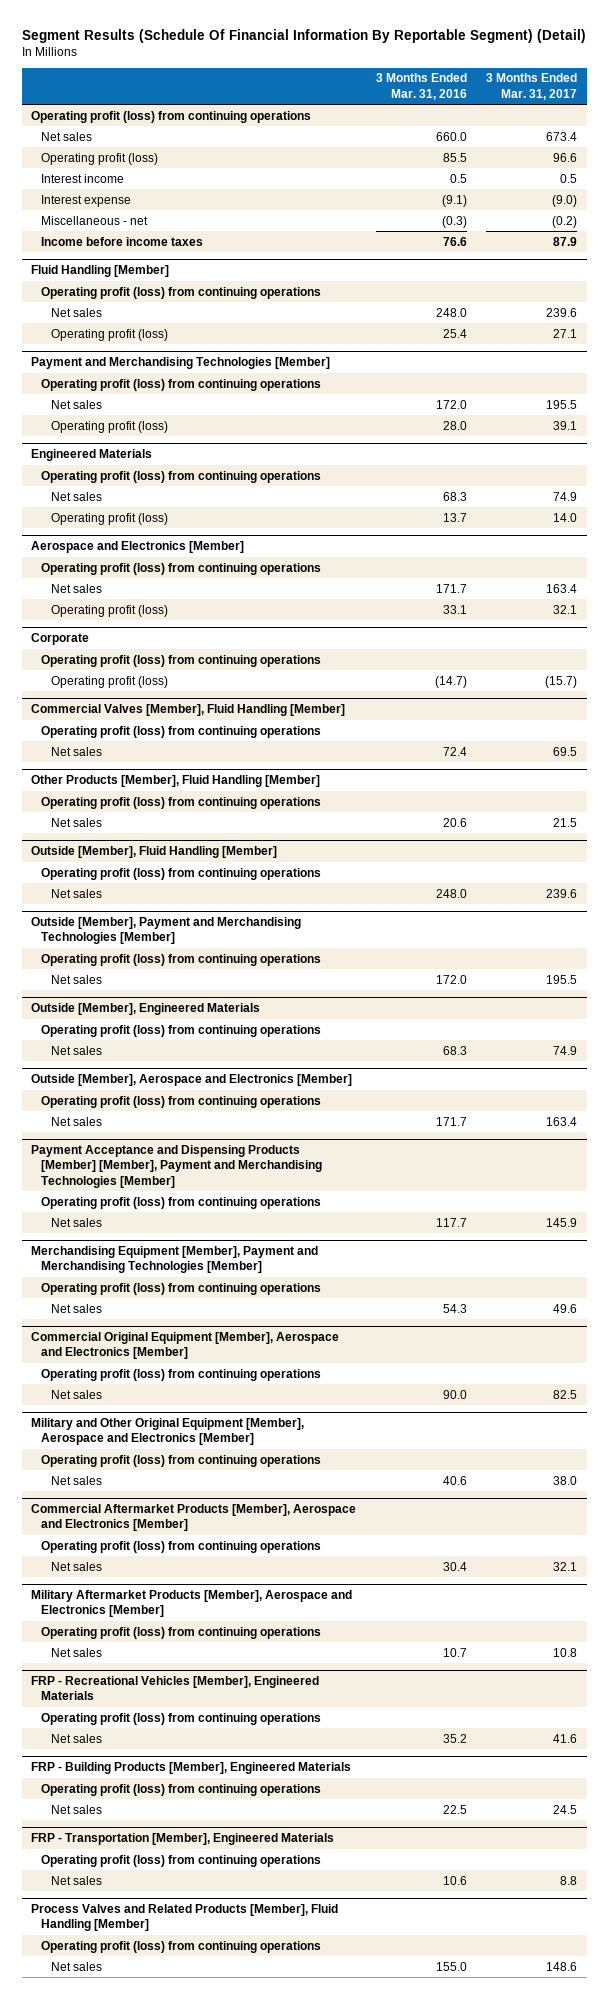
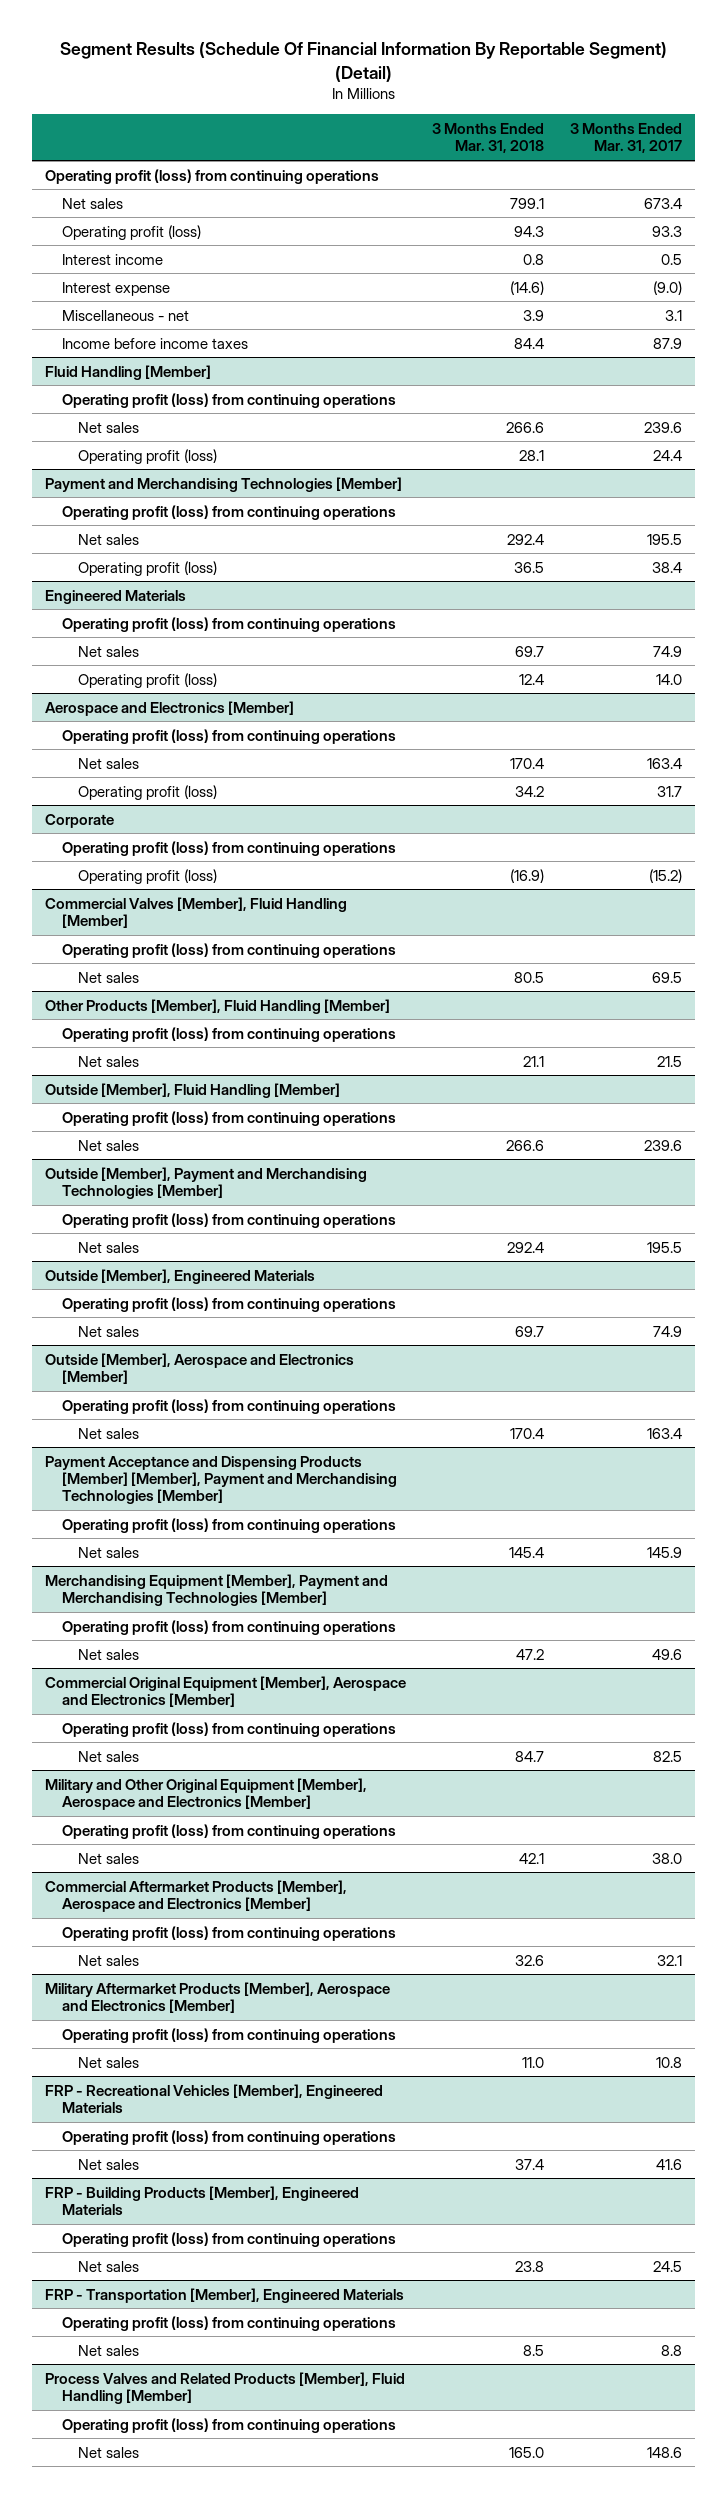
- | 3 Months Ended Mar. 31, 2016 | 3 Months Ended Mar. 31, 2017
+ | 3 Months Ended Mar. 31, 2018 | 3 Months Ended Mar. 31, 2017
- Operating profit (loss) | 85.5 | 96.6
+ Operating profit (loss) | 94.3 | 93.3
- Miscellaneous - net | (0.3) | (0.2)
+ Miscellaneous - net | 3.9 | 3.1
@ Fluid Handling [Member]
- Operating profit (loss) | 25.4 | 27.1
+ Operating profit (loss) | 28.1 | 24.4
@ Payment and Merchandising Technologies [Member]
- Operating profit (loss) | 28.0 | 39.1
+ Operating profit (loss) | 36.5 | 38.4
@ Aerospace and Electronics [Member]
- Operating profit (loss) | 33.1 | 32.1
+ Operating profit (loss) | 34.2 | 31.7
@ Corporate
- Operating profit (loss) | (14.7) | (15.7)
+ Operating profit (loss) | (16.9) | (15.2)

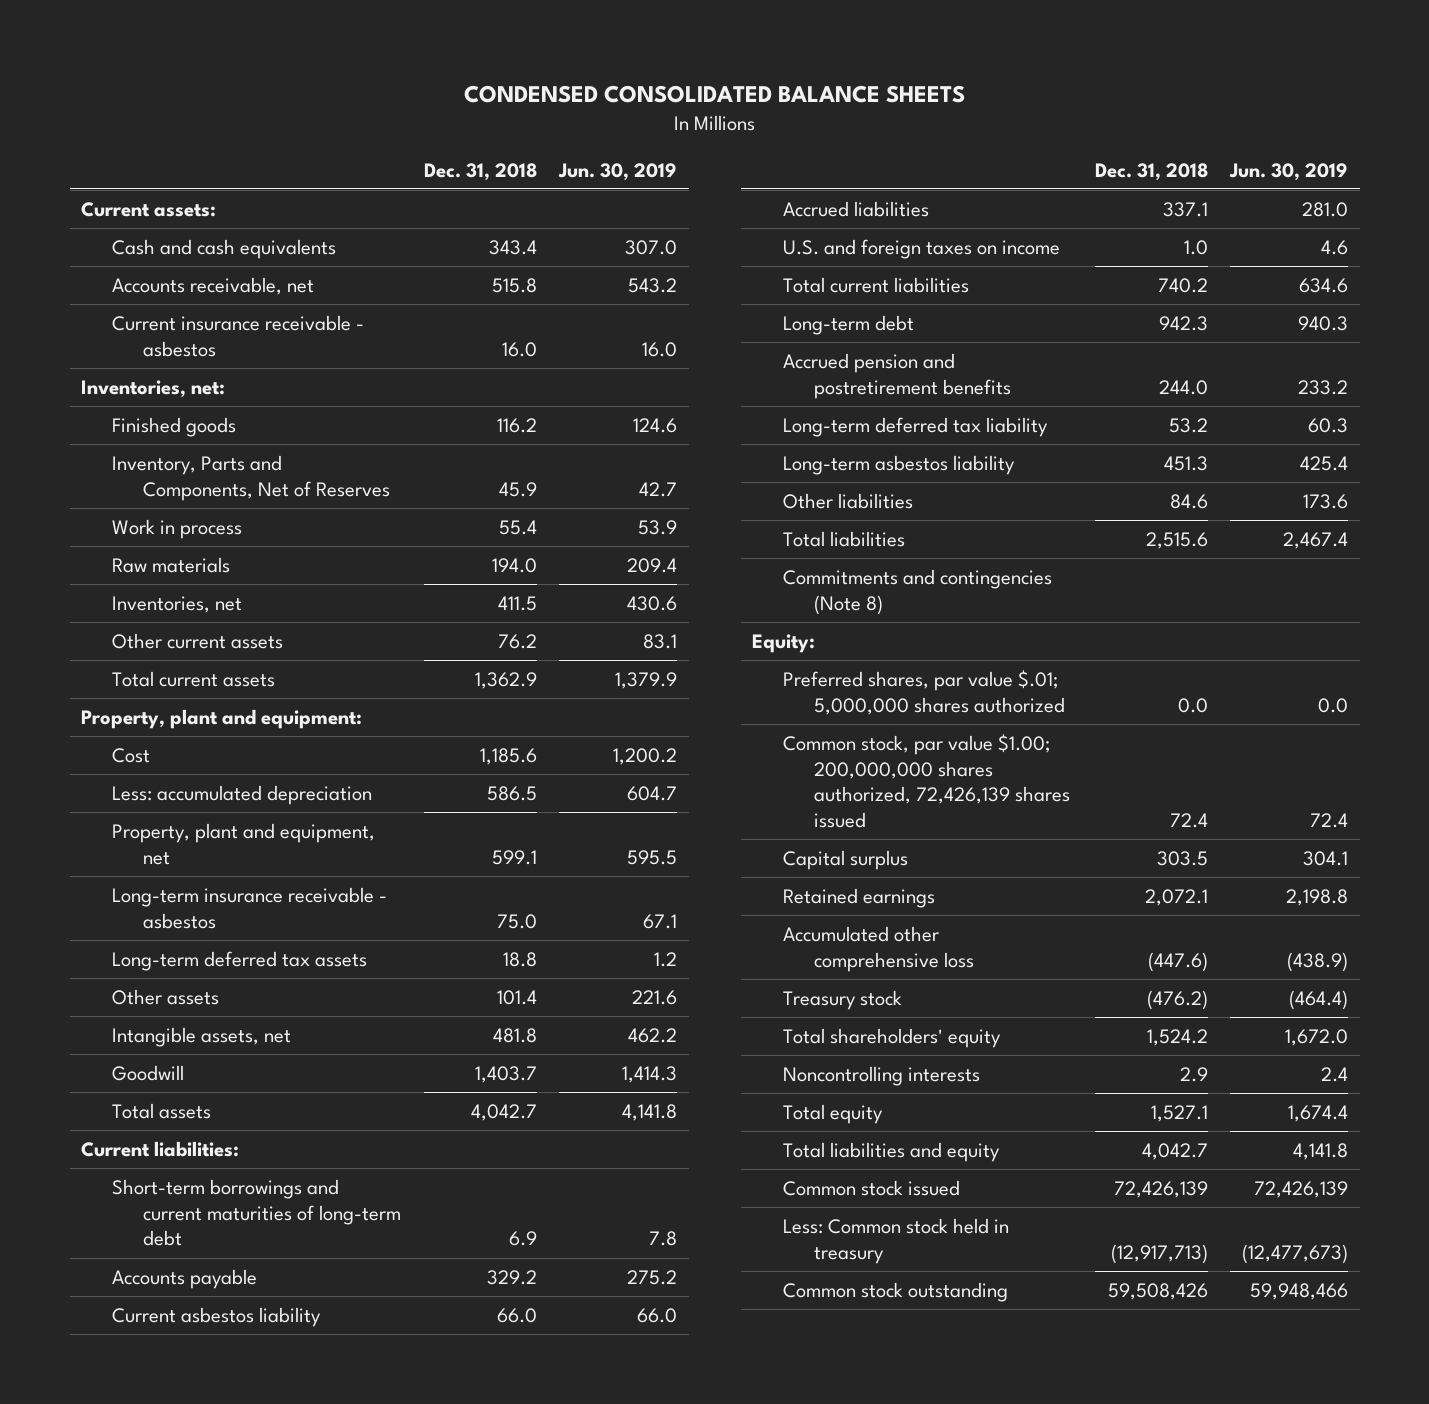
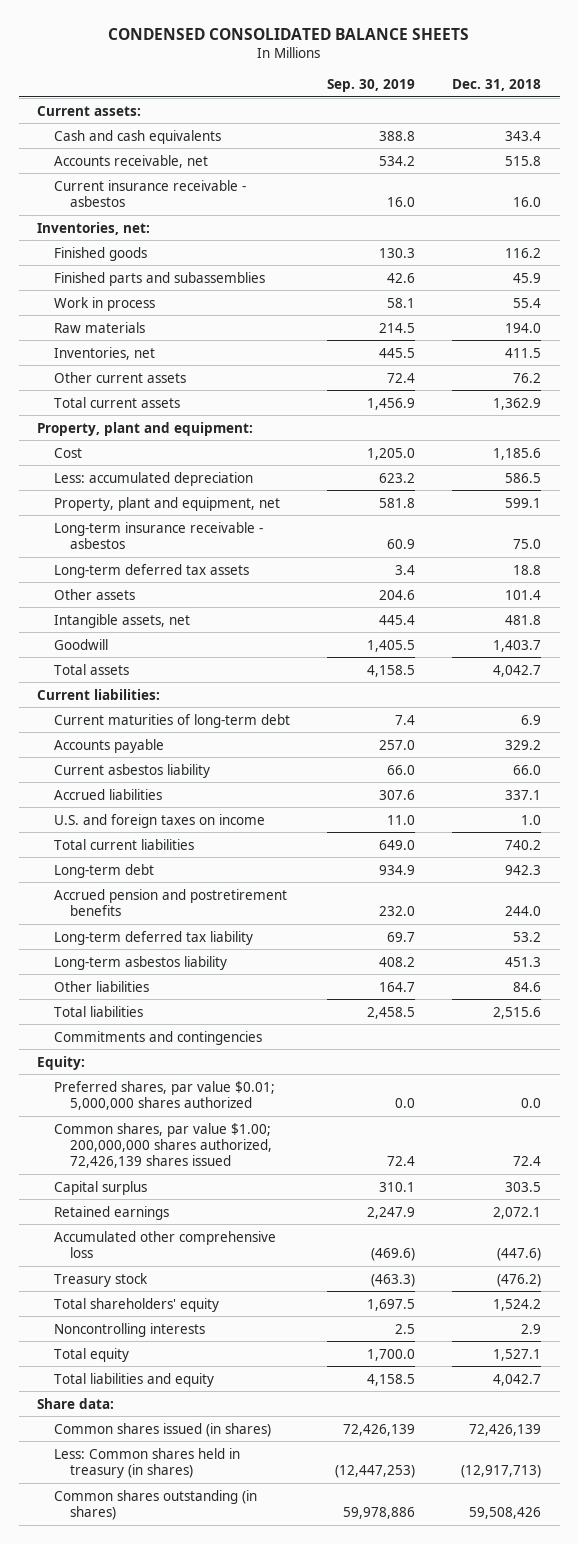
- | Dec. 31, 2018 | Jun. 30, 2019
+ | Sep. 30, 2019 | Dec. 31, 2018
- Inventory, Parts and Components, Net of Reserves | 45.9 | 42.7
+ Finished parts and subassemblies | 42.6 | 45.9
- Short-term borrowings and current maturities of long-term debt | 6.9 | 7.8
+ Current maturities of long-term debt | 7.4 | 6.9
- Commitments and contingencies (Note 8)
+ Commitments and contingencies
- Preferred shares, par value $.01; 5,000,000 shares authorized | 0.0 | 0.0
- Common stock, par value $1.00; 200,000,000 shares authorized, 72,426,139 shares issued | 72.4 | 72.4
+ Preferred shares, par value $0.01; 5,000,000 shares authorized | 0.0 | 0.0
+ Common shares, par value $1.00; 200,000,000 shares authorized, 72,426,139 shares issued | 72.4 | 72.4
- Common stock issued | 72,426,139 | 72,426,139
- Less: Common stock held in treasury | (12,917,713) | (12,477,673)
- Common stock outstanding | 59,508,426 | 59,948,466
+ Share data:
+ Common shares issued (in shares) | 72,426,139 | 72,426,139
+ Less: Common shares held in treasury (in shares) | (12,447,253) | (12,917,713)
+ Common shares outstanding (in shares) | 59,978,886 | 59,508,426

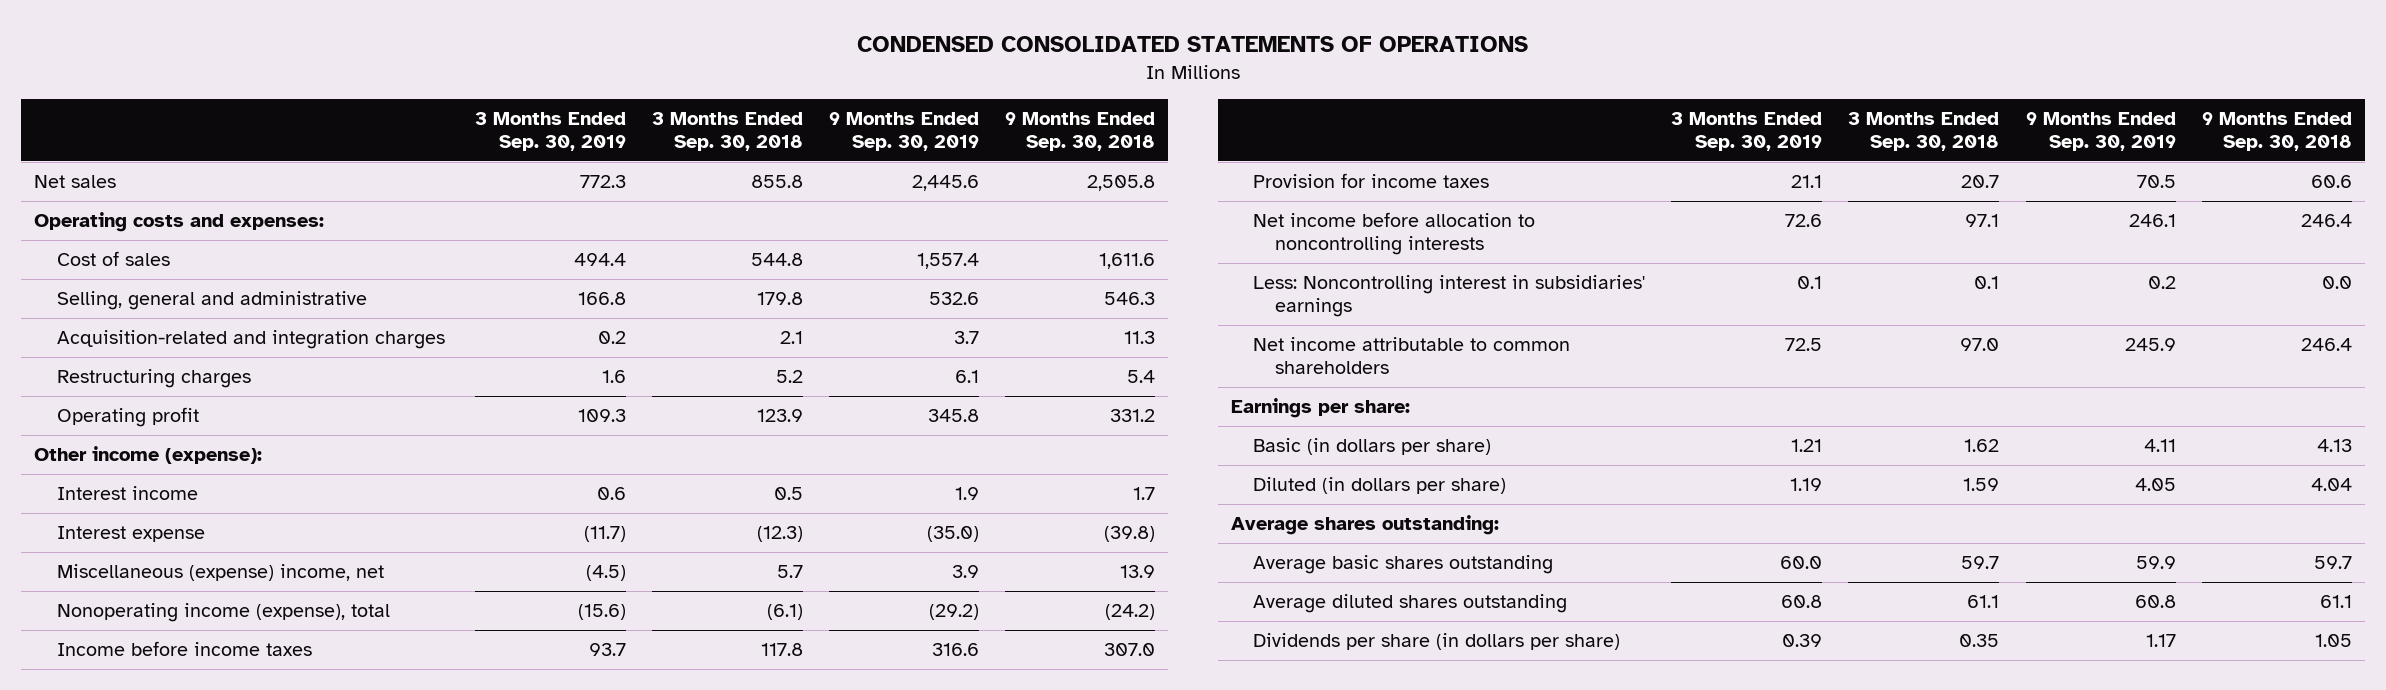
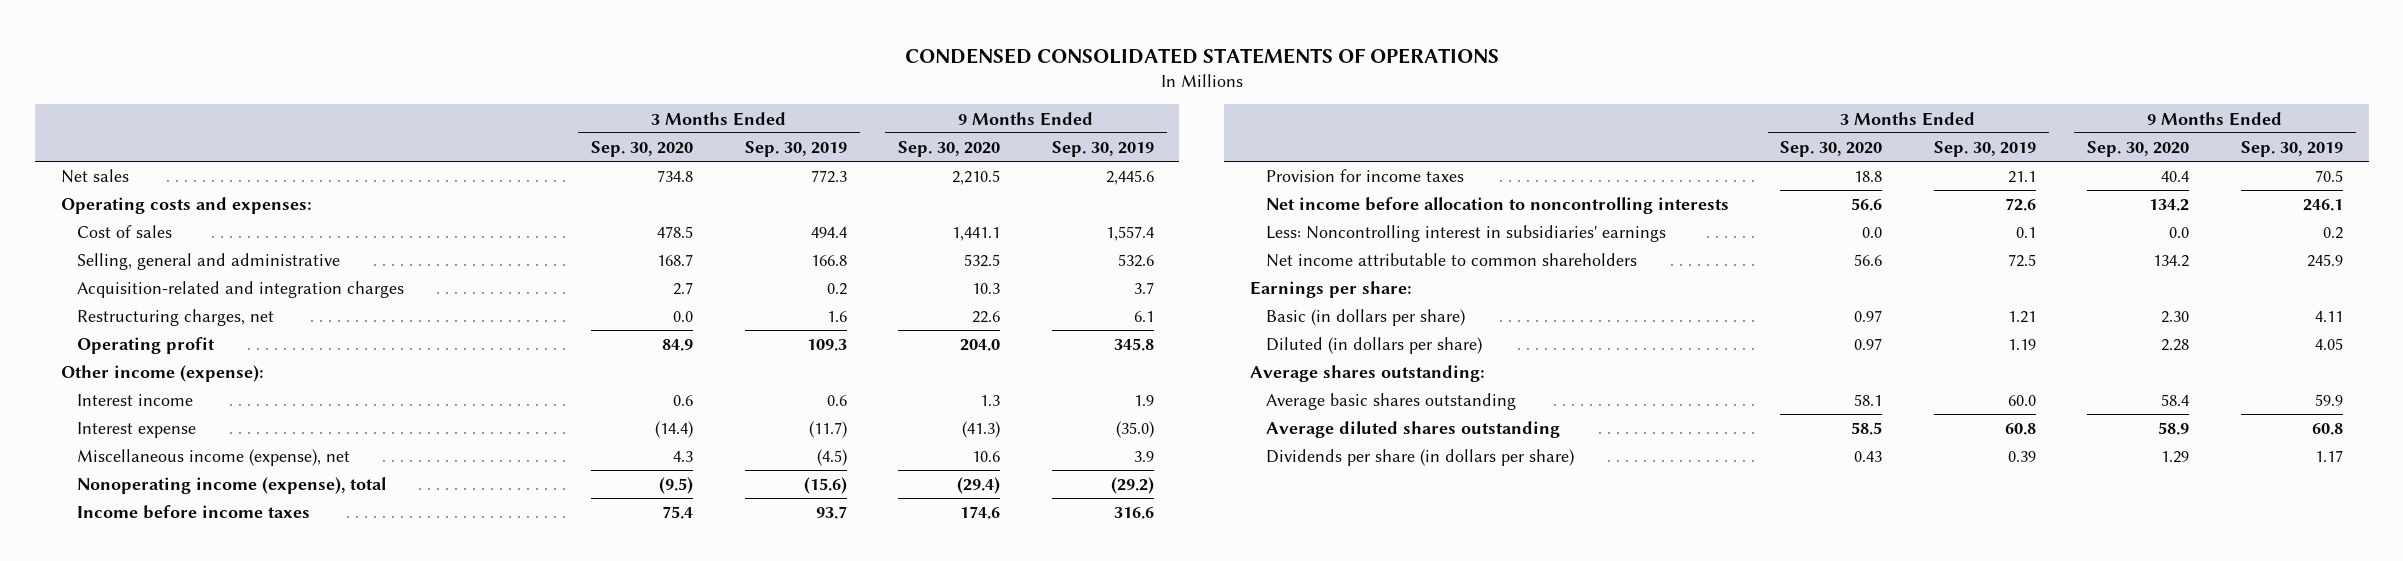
- | 3 Months Ended Sep. 30, 2019 | 3 Months Ended Sep. 30, 2018 | 9 Months Ended Sep. 30, 2019 | 9 Months Ended Sep. 30, 2018
+ | 3 Months Ended Sep. 30, 2020 | 3 Months Ended Sep. 30, 2019 | 9 Months Ended Sep. 30, 2020 | 9 Months Ended Sep. 30, 2019
- Restructuring charges | 1.6 | 5.2 | 6.1 | 5.4
+ Restructuring charges, net | 0.0 | 1.6 | 22.6 | 6.1
- Miscellaneous (expense) income, net | (4.5) | 5.7 | 3.9 | 13.9
+ Miscellaneous income (expense), net | 4.3 | (4.5) | 10.6 | 3.9

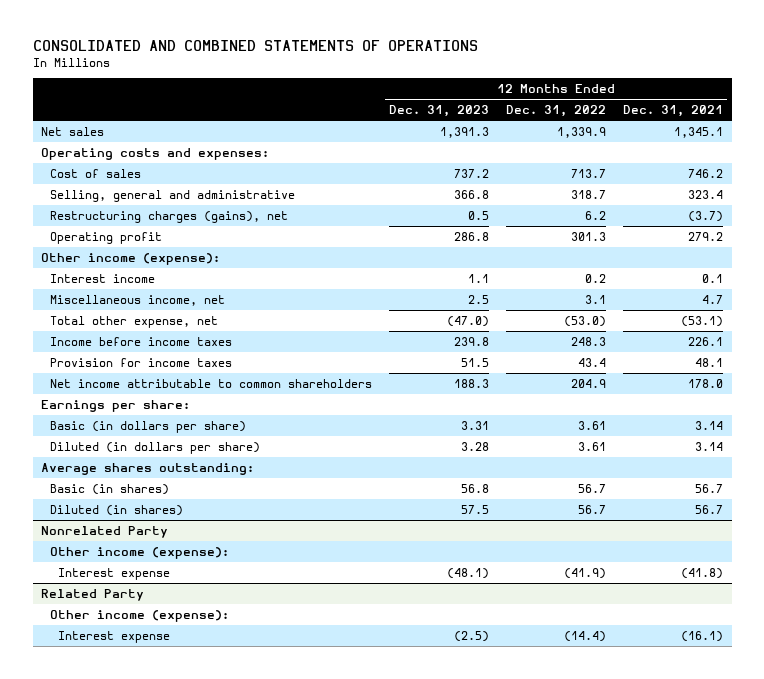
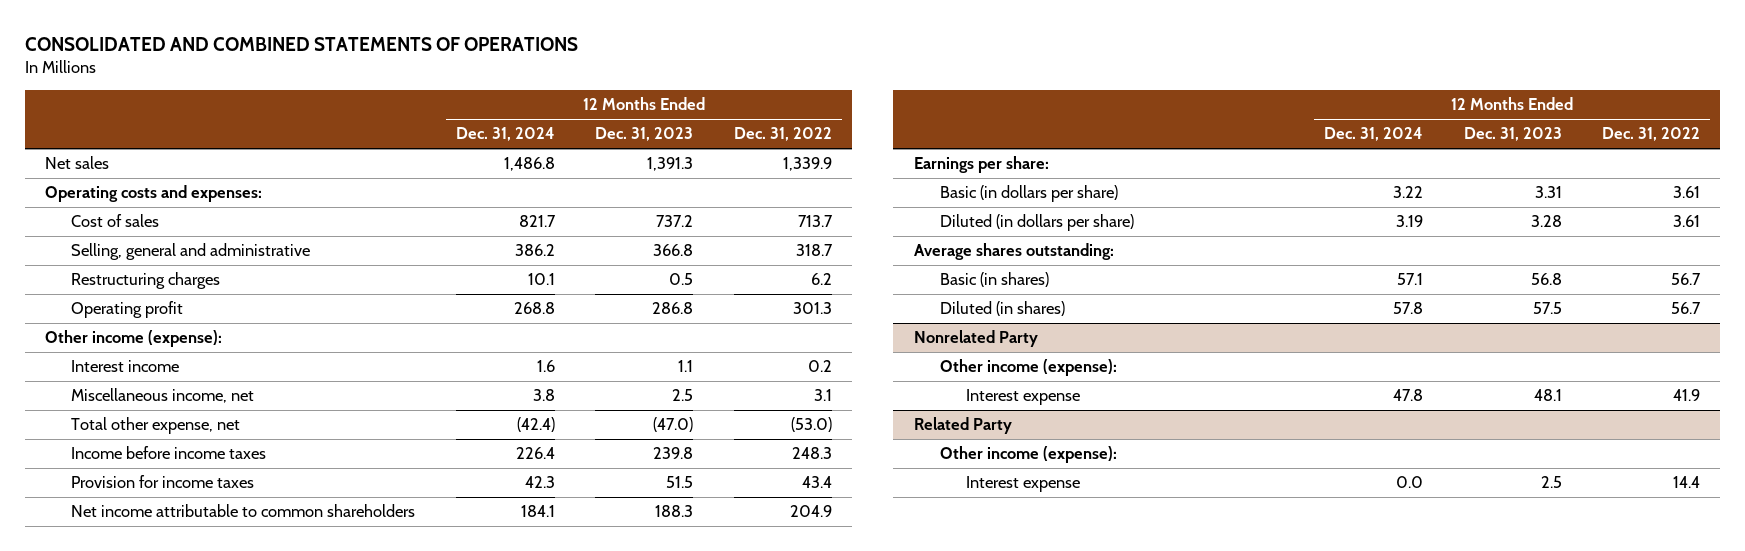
- | 12 Months Ended Dec. 31, 2023 | 12 Months Ended Dec. 31, 2022 | 12 Months Ended Dec. 31, 2021
+ | 12 Months Ended Dec. 31, 2024 | 12 Months Ended Dec. 31, 2023 | 12 Months Ended Dec. 31, 2022
- Restructuring charges (gains), net | 0.5 | 6.2 | (3.7)
+ Restructuring charges | 10.1 | 0.5 | 6.2
@ Nonrelated Party
- Interest expense | (48.1) | (41.9) | (41.8)
+ Interest expense | 47.8 | 48.1 | 41.9
@ Related Party
- Interest expense | (2.5) | (14.4) | (16.1)
+ Interest expense | 0.0 | 2.5 | 14.4

